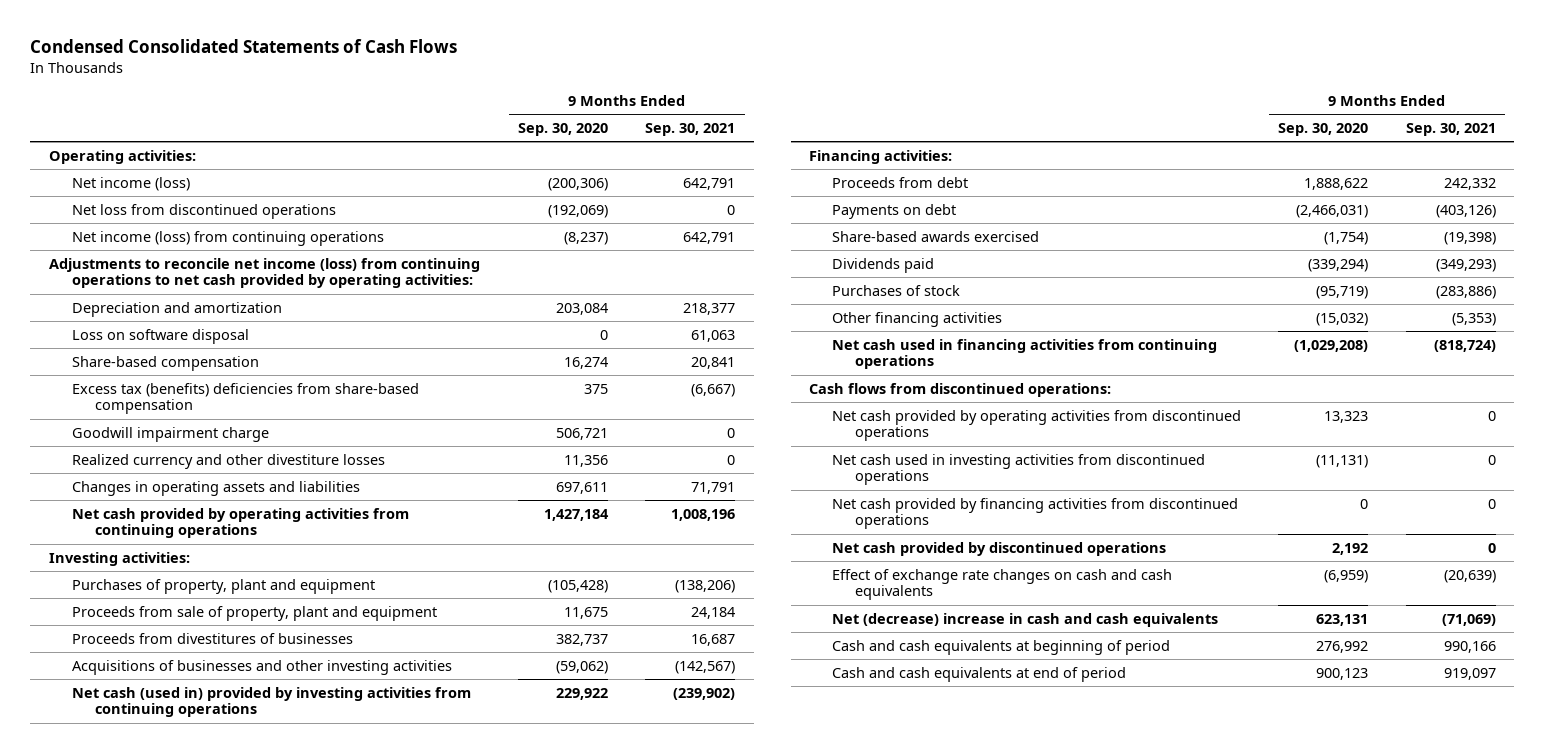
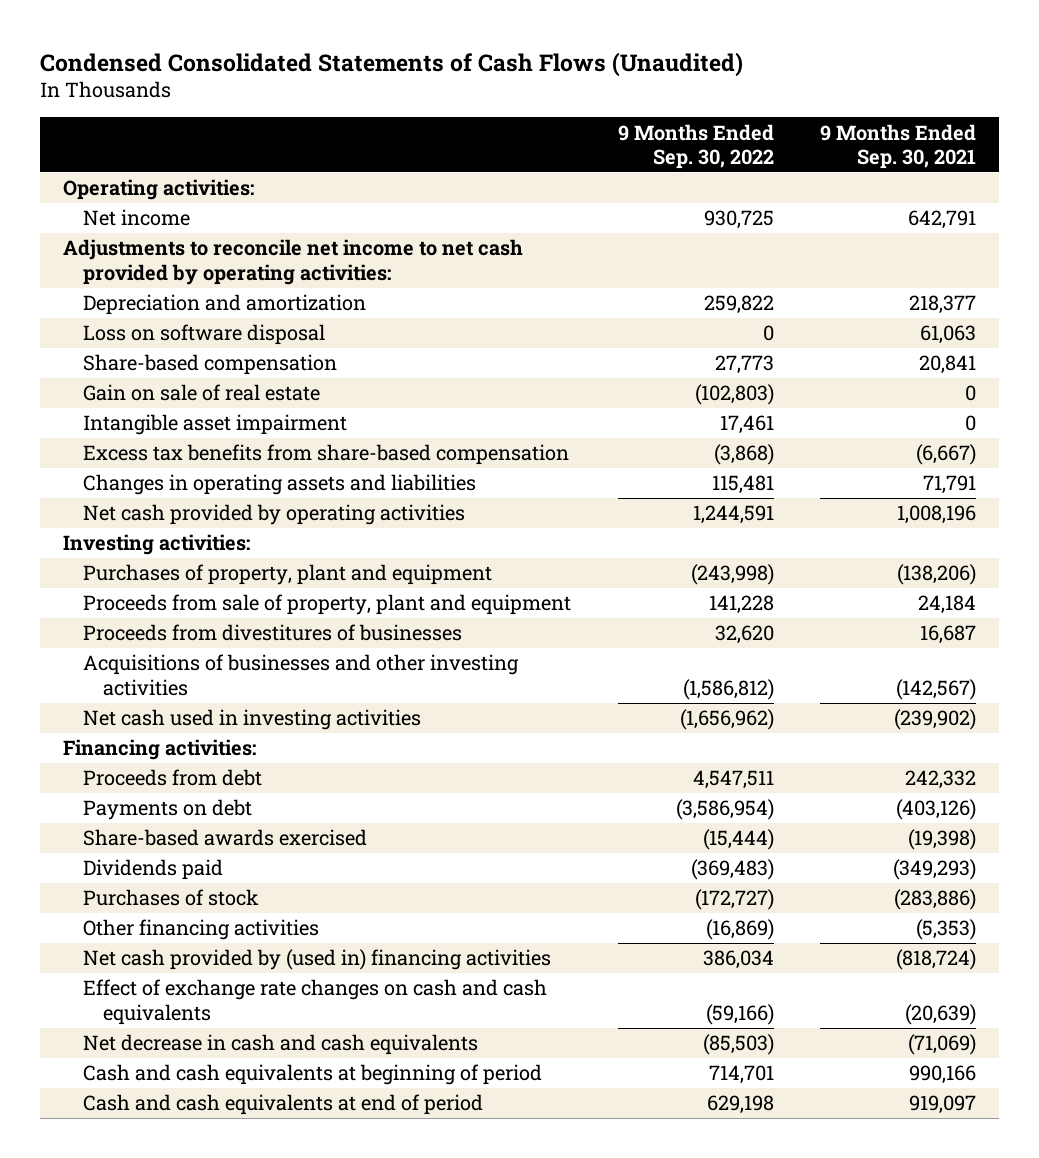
- Condensed Consolidated Statements of Cash Flows
+ Condensed Consolidated Statements of Cash Flows (Unaudited)
- | 9 Months Ended Sep. 30, 2020 | 9 Months Ended Sep. 30, 2021
+ | 9 Months Ended Sep. 30, 2022 | 9 Months Ended Sep. 30, 2021
- Net income (loss) | (200,306) | 642,791
- Net loss from discontinued operations | (192,069) | 0
- Net income (loss) from continuing operations | (8,237) | 642,791
- Adjustments to reconcile net income (loss) from continuing operations to net cash provided by operating activities:
+ Net income | 930,725 | 642,791
+ Adjustments to reconcile net income to net cash provided by operating activities:
- Excess tax (benefits) deficiencies from share-based compensation | 375 | (6,667)
- Goodwill impairment charge | 506,721 | 0
- Realized currency and other divestiture losses | 11,356 | 0
+ Gain on sale of real estate | (102,803) | 0
+ Intangible asset impairment | 17,461 | 0
+ Excess tax benefits from share-based compensation | (3,868) | (6,667)
- Net cash provided by operating activities from continuing operations | 1,427,184 | 1,008,196
+ Net cash provided by operating activities | 1,244,591 | 1,008,196
- Net cash (used in) provided by investing activities from continuing operations | 229,922 | (239,902)
+ Net cash used in investing activities | (1,656,962) | (239,902)
- Net cash used in financing activities from continuing operations | (1,029,208) | (818,724)
- Cash flows from discontinued operations:
- Net cash provided by operating activities from discontinued operations | 13,323 | 0
- Net cash used in investing activities from discontinued operations | (11,131) | 0
- Net cash provided by financing activities from discontinued operations | 0 | 0
- Net cash provided by discontinued operations | 2,192 | 0
+ Net cash provided by (used in) financing activities | 386,034 | (818,724)
- Net (decrease) increase in cash and cash equivalents | 623,131 | (71,069)
+ Net decrease in cash and cash equivalents | (85,503) | (71,069)

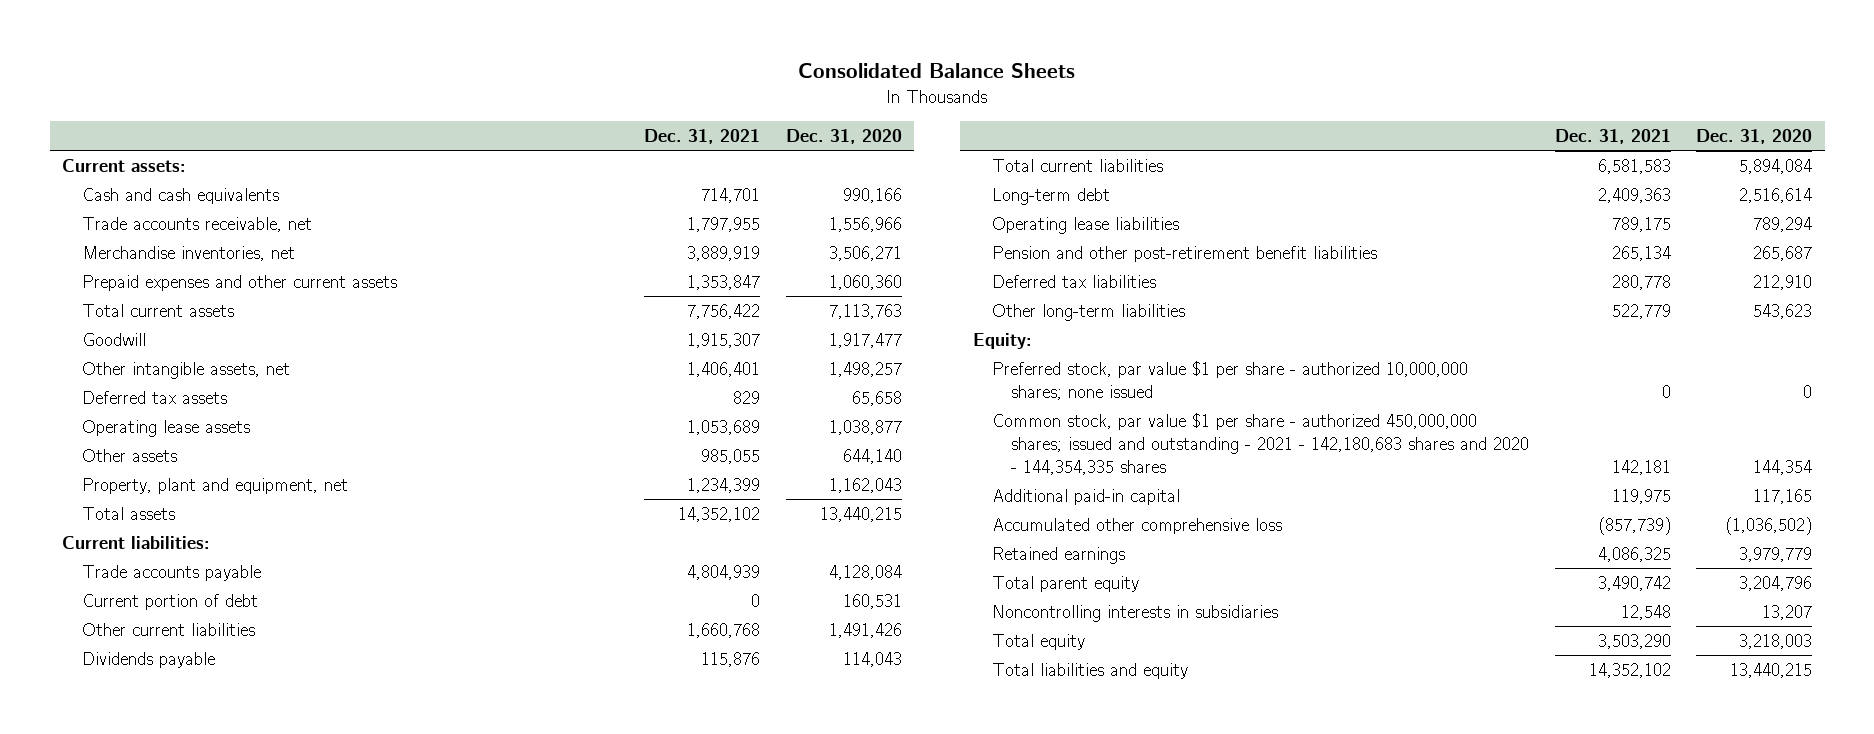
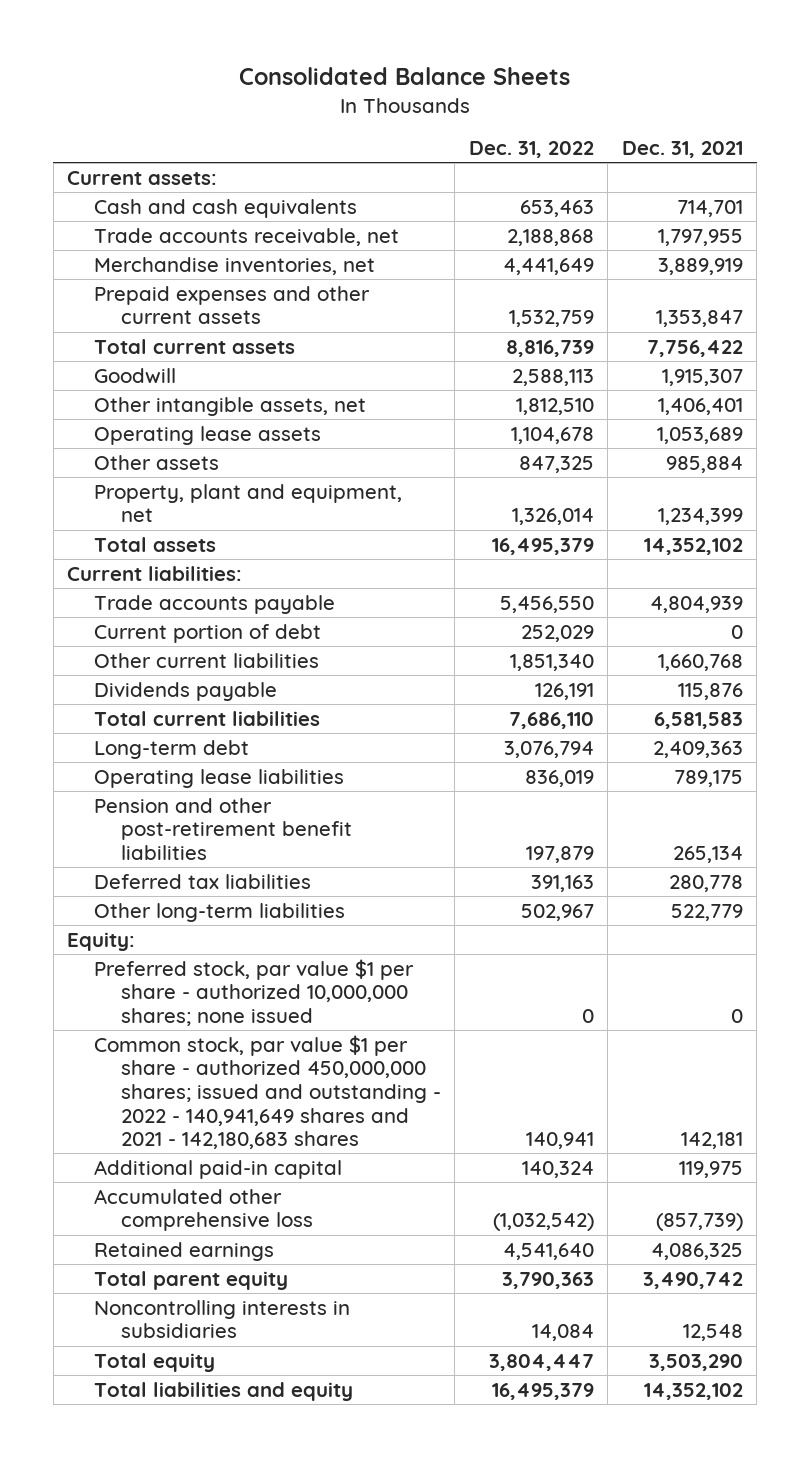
- | Dec. 31, 2021 | Dec. 31, 2020
+ | Dec. 31, 2022 | Dec. 31, 2021
- Deferred tax assets | 829 | 65,658
- Other assets | 985,055 | 644,140
+ Other assets | 847,325 | 985,884
- Common stock, par value $1 per share - authorized 450,000,000 shares; issued and outstanding - 2021 - 142,180,683 shares and 2020 - 144,354,335 shares | 142,181 | 144,354
+ Common stock, par value $1 per share - authorized 450,000,000 shares; issued and outstanding - 2022 - 140,941,649 shares and 2021 - 142,180,683 shares | 140,941 | 142,181

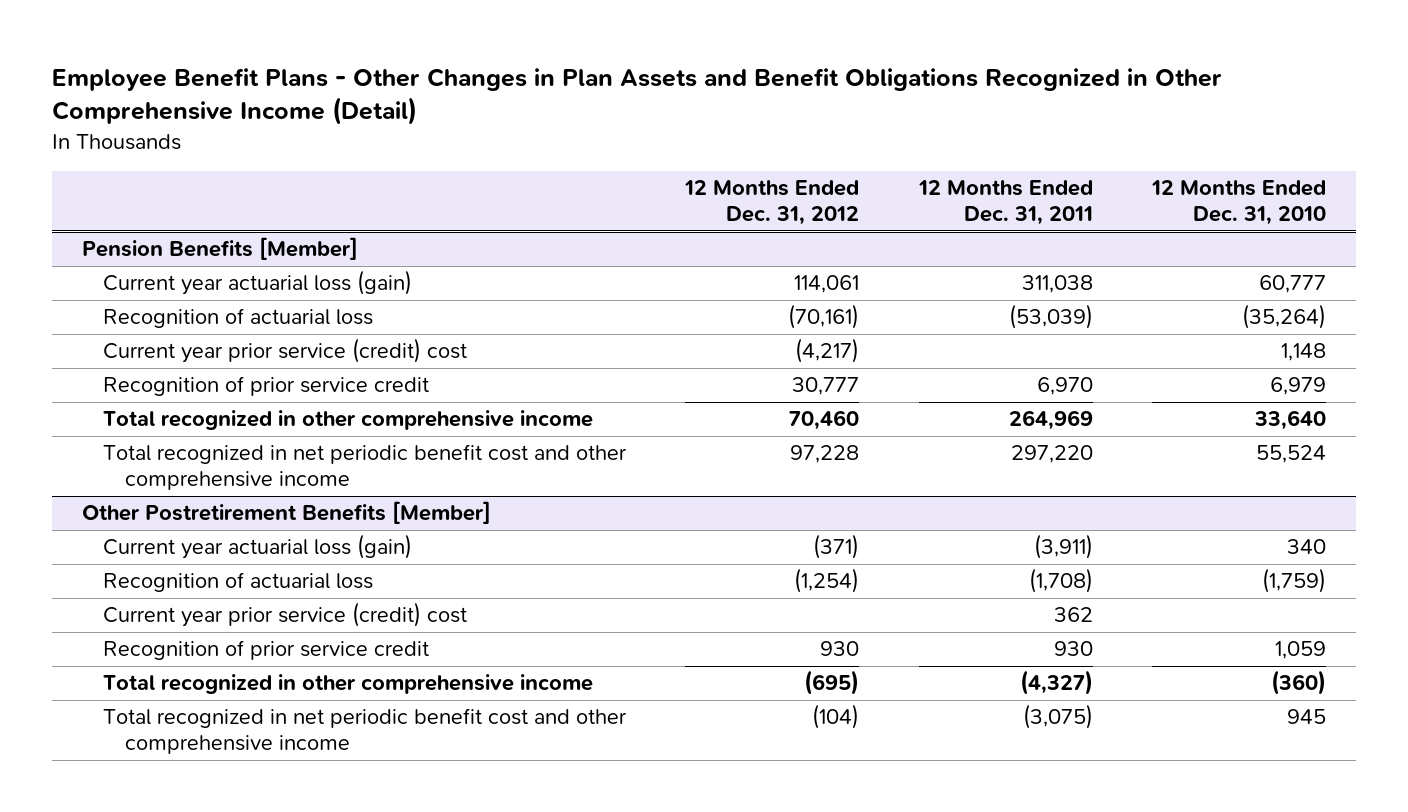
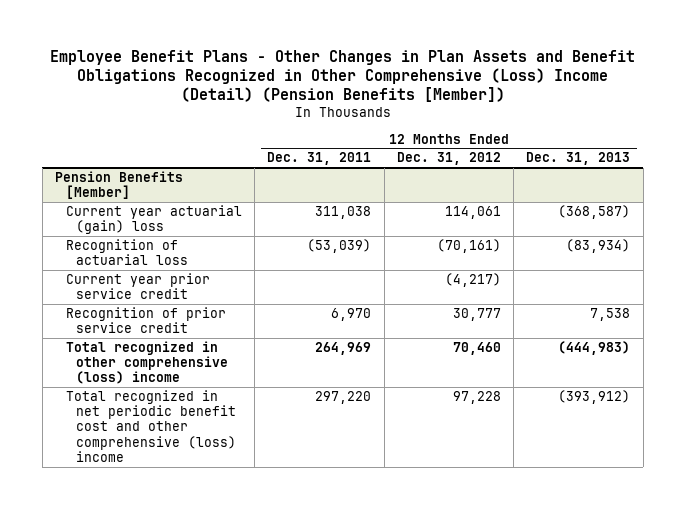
- Employee Benefit Plans - Other Changes in Plan Assets and Benefit Obligations Recognized in Other Comprehensive Income (Detail)
+ Employee Benefit Plans - Other Changes in Plan Assets and Benefit Obligations Recognized in Other Comprehensive (Loss) Income (Detail) (Pension Benefits [Member])
- | 12 Months Ended Dec. 31, 2012 | 12 Months Ended Dec. 31, 2011 | 12 Months Ended Dec. 31, 2010
+ | 12 Months Ended Dec. 31, 2011 | 12 Months Ended Dec. 31, 2012 | 12 Months Ended Dec. 31, 2013
@ Pension Benefits [Member]
- Current year actuarial loss (gain) | 114,061 | 311,038 | 60,777
+ Current year actuarial (gain) loss | 311,038 | 114,061 | (368,587)
- Current year prior service (credit) cost | (4,217) | | 1,148
+ Current year prior service credit | | (4,217) |
- Total recognized in other comprehensive income | 70,460 | 264,969 | 33,640
- Total recognized in net periodic benefit cost and other comprehensive income | 97,228 | 297,220 | 55,524
- Other Postretirement Benefits [Member]
- Current year actuarial loss (gain) | (371) | (3,911) | 340
- Recognition of actuarial loss | (1,254) | (1,708) | (1,759)
- Current year prior service (credit) cost | | 362 |
- Recognition of prior service credit | 930 | 930 | 1,059
- Total recognized in other comprehensive income | (695) | (4,327) | (360)
- Total recognized in net periodic benefit cost and other comprehensive income | (104) | (3,075) | 945
@ Pension Benefits [Member]
+ Total recognized in other comprehensive (loss) income | 264,969 | 70,460 | (444,983)
+ Total recognized in net periodic benefit cost and other comprehensive (loss) income | 297,220 | 97,228 | (393,912)

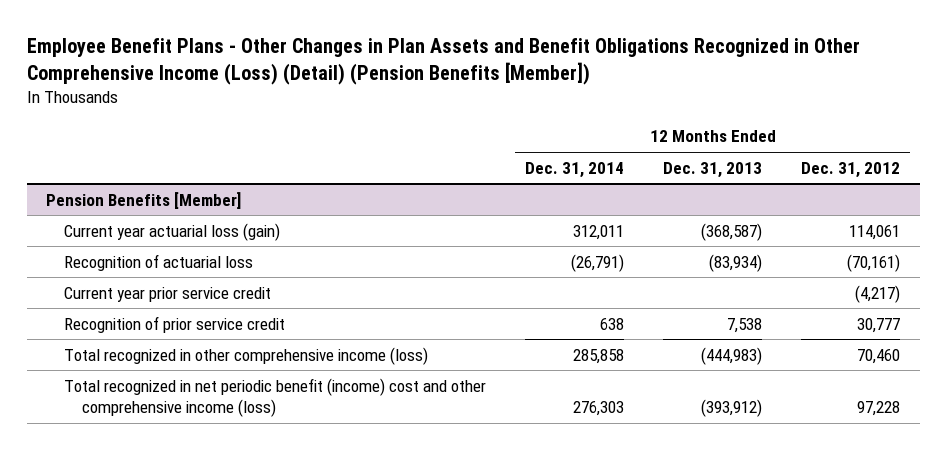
- Employee Benefit Plans - Other Changes in Plan Assets and Benefit Obligations Recognized in Other Comprehensive (Loss) Income (Detail) (Pension Benefits [Member])
+ Employee Benefit Plans - Other Changes in Plan Assets and Benefit Obligations Recognized in Other Comprehensive Income (Loss) (Detail) (Pension Benefits [Member])
- | 12 Months Ended Dec. 31, 2011 | 12 Months Ended Dec. 31, 2012 | 12 Months Ended Dec. 31, 2013
+ | 12 Months Ended Dec. 31, 2014 | 12 Months Ended Dec. 31, 2013 | 12 Months Ended Dec. 31, 2012
@ Pension Benefits [Member]
- Current year actuarial (gain) loss | 311,038 | 114,061 | (368,587)
+ Current year actuarial loss (gain) | 312,011 | (368,587) | 114,061
- Total recognized in other comprehensive (loss) income | 264,969 | 70,460 | (444,983)
- Total recognized in net periodic benefit cost and other comprehensive (loss) income | 297,220 | 97,228 | (393,912)
+ Total recognized in other comprehensive income (loss) | 285,858 | (444,983) | 70,460
+ Total recognized in net periodic benefit (income) cost and other comprehensive income (loss) | 276,303 | (393,912) | 97,228

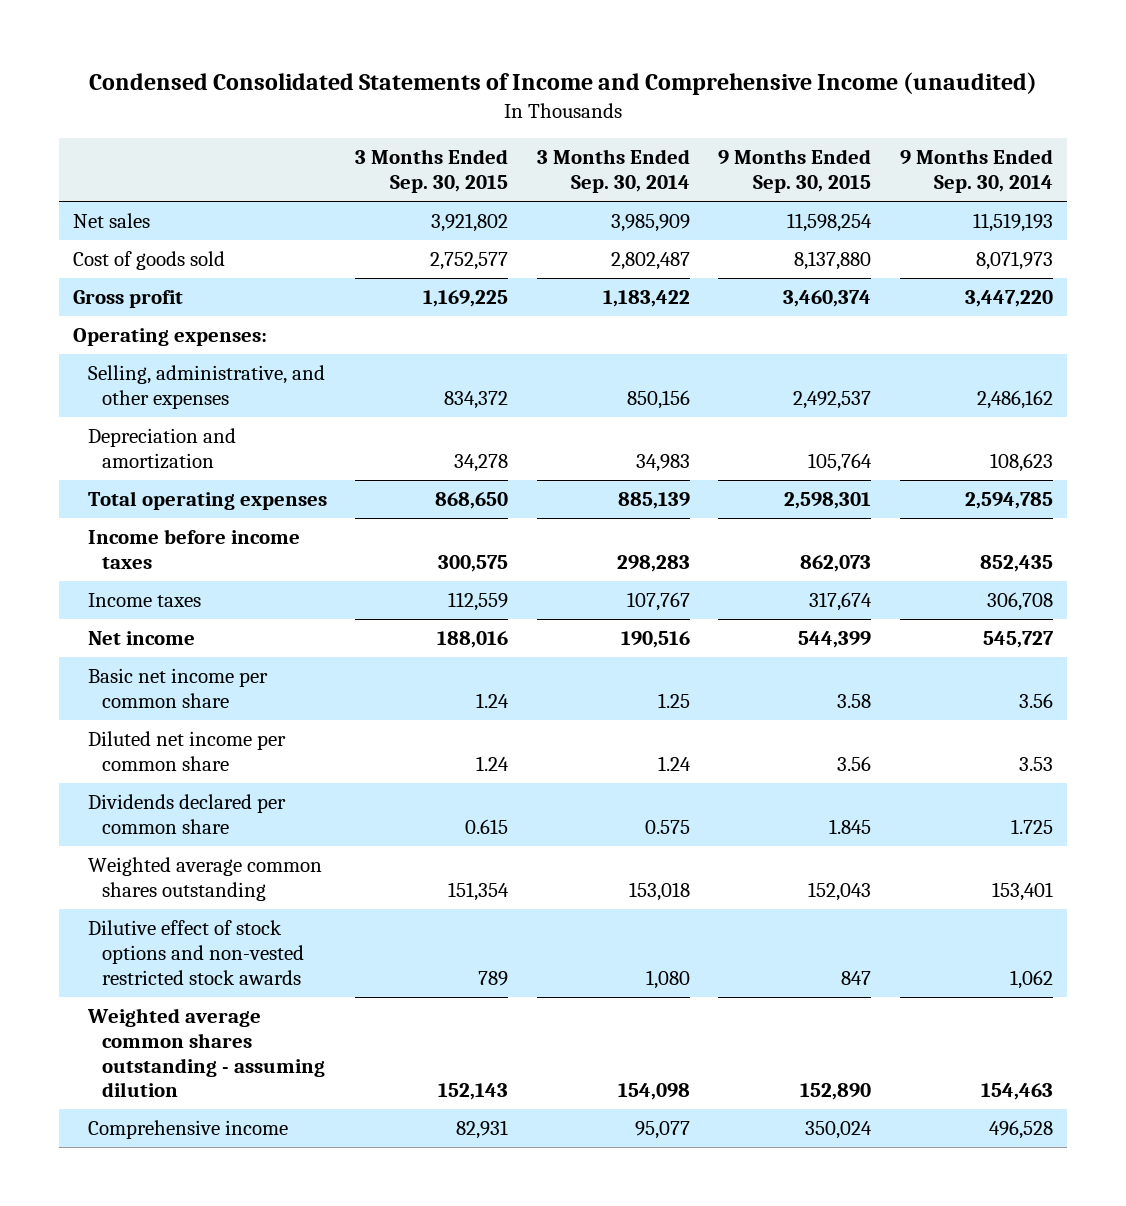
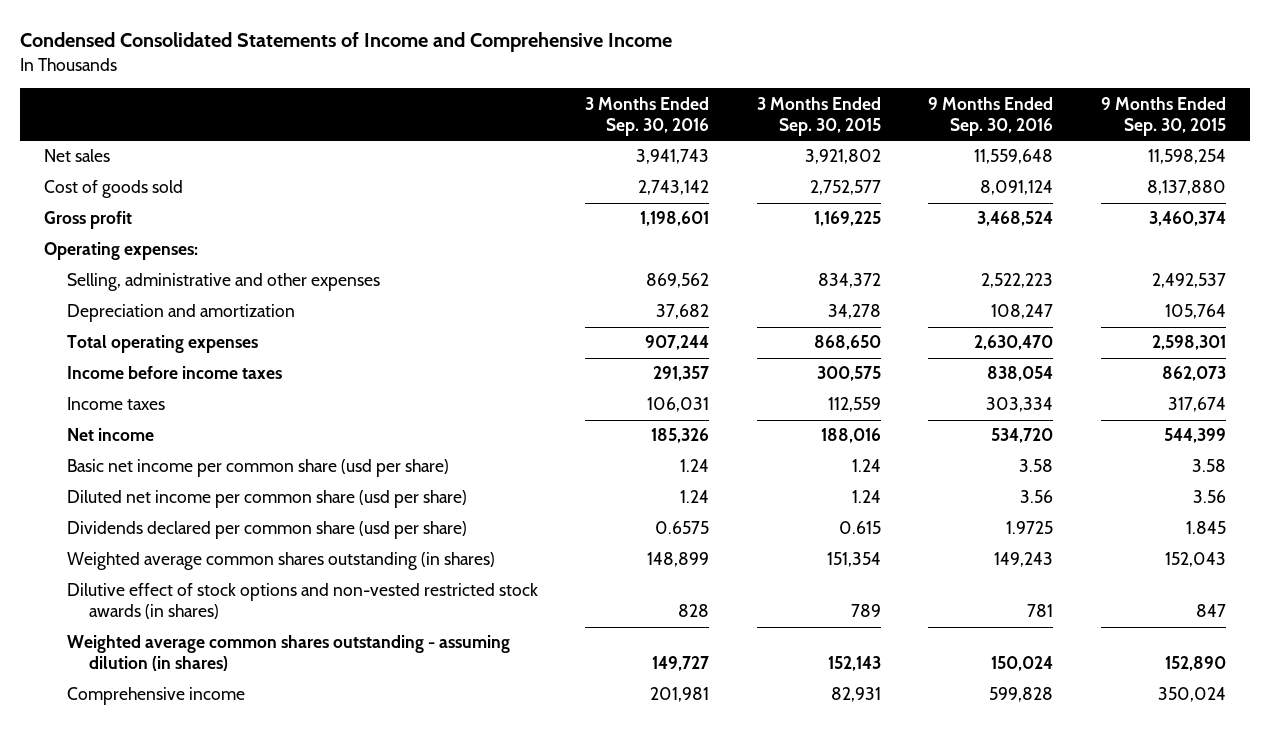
- Condensed Consolidated Statements of Income and Comprehensive Income (unaudited)
+ Condensed Consolidated Statements of Income and Comprehensive Income
- | 3 Months Ended Sep. 30, 2015 | 3 Months Ended Sep. 30, 2014 | 9 Months Ended Sep. 30, 2015 | 9 Months Ended Sep. 30, 2014
+ | 3 Months Ended Sep. 30, 2016 | 3 Months Ended Sep. 30, 2015 | 9 Months Ended Sep. 30, 2016 | 9 Months Ended Sep. 30, 2015
- Selling, administrative, and other expenses | 834,372 | 850,156 | 2,492,537 | 2,486,162
+ Selling, administrative and other expenses | 869,562 | 834,372 | 2,522,223 | 2,492,537
- Basic net income per common share | 1.24 | 1.25 | 3.58 | 3.56
- Diluted net income per common share | 1.24 | 1.24 | 3.56 | 3.53
- Dividends declared per common share | 0.615 | 0.575 | 1.845 | 1.725
- Weighted average common shares outstanding | 151,354 | 153,018 | 152,043 | 153,401
- Dilutive effect of stock options and non-vested restricted stock awards | 789 | 1,080 | 847 | 1,062
- Weighted average common shares outstanding - assuming dilution | 152,143 | 154,098 | 152,890 | 154,463
+ Basic net income per common share (usd per share) | 1.24 | 1.24 | 3.58 | 3.58
+ Diluted net income per common share (usd per share) | 1.24 | 1.24 | 3.56 | 3.56
+ Dividends declared per common share (usd per share) | 0.6575 | 0.615 | 1.9725 | 1.845
+ Weighted average common shares outstanding (in shares) | 148,899 | 151,354 | 149,243 | 152,043
+ Dilutive effect of stock options and non-vested restricted stock awards (in shares) | 828 | 789 | 781 | 847
+ Weighted average common shares outstanding - assuming dilution (in shares) | 149,727 | 152,143 | 150,024 | 152,890

